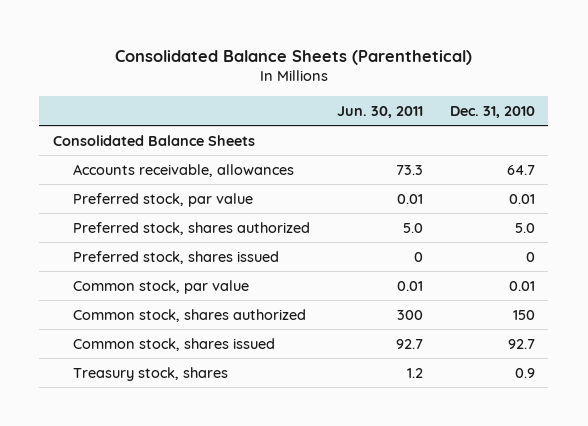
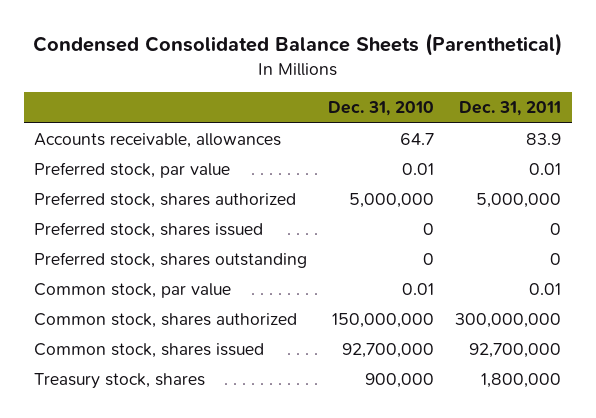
- Consolidated Balance Sheets (Parenthetical)
+ Condensed Consolidated Balance Sheets (Parenthetical)
- | Jun. 30, 2011 | Dec. 31, 2010
+ | Dec. 31, 2010 | Dec. 31, 2011
- Consolidated Balance Sheets
- Preferred stock, shares authorized | 5.0 | 5.0
+ Preferred stock, shares authorized | 5,000,000 | 5,000,000
+ Preferred stock, shares outstanding | 0 | 0
- Common stock, shares authorized | 300 | 150
- Common stock, shares issued | 92.7 | 92.7
- Treasury stock, shares | 1.2 | 0.9
+ Common stock, shares authorized | 150,000,000 | 300,000,000
+ Common stock, shares issued | 92,700,000 | 92,700,000
+ Treasury stock, shares | 900,000 | 1,800,000

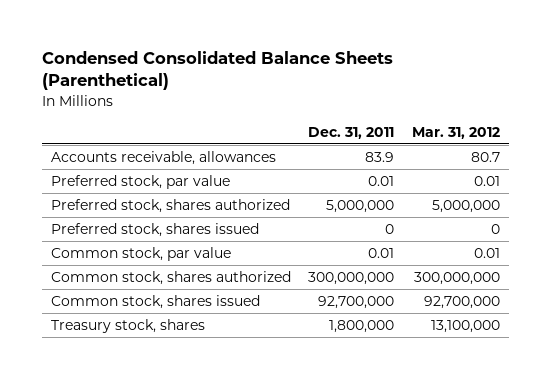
- | Dec. 31, 2010 | Dec. 31, 2011
+ | Dec. 31, 2011 | Mar. 31, 2012
- Preferred stock, shares outstanding | 0 | 0

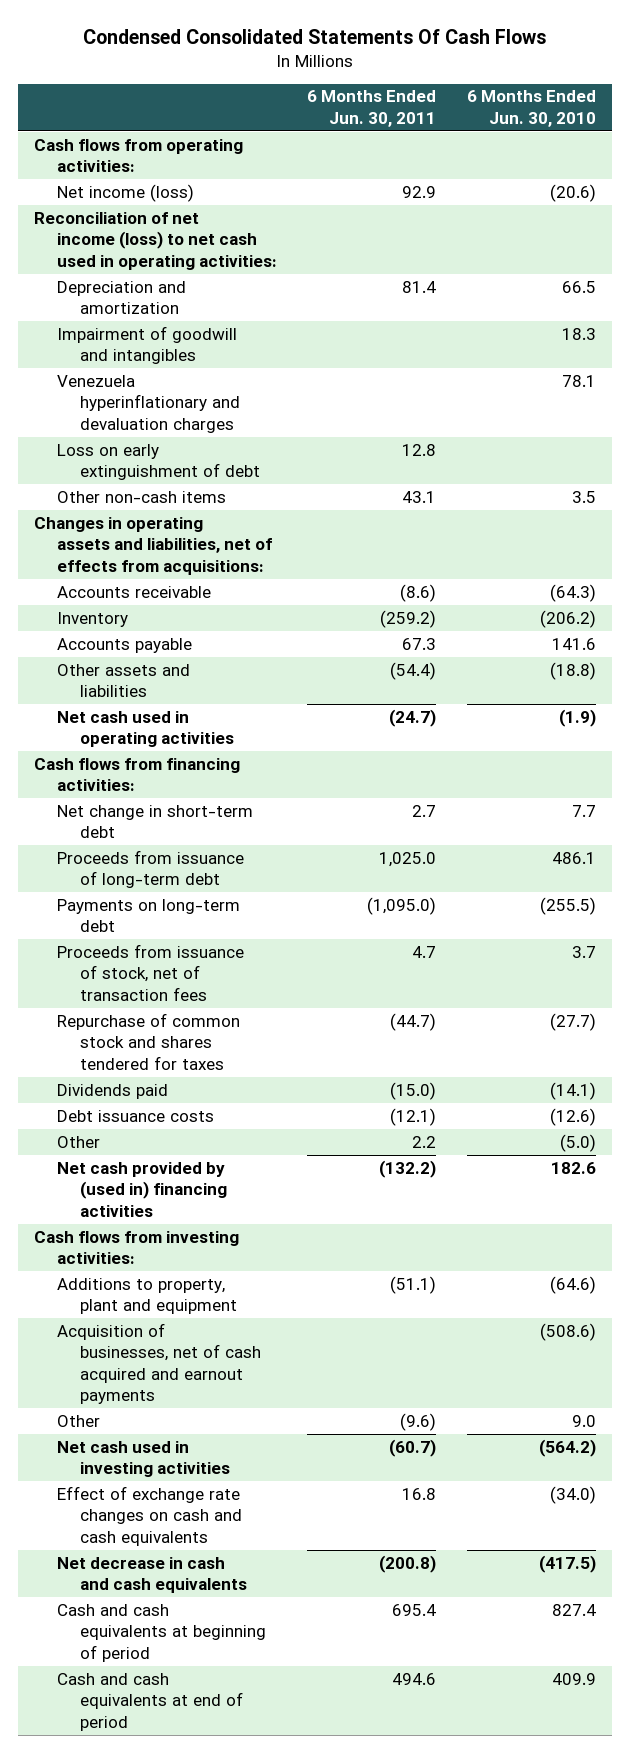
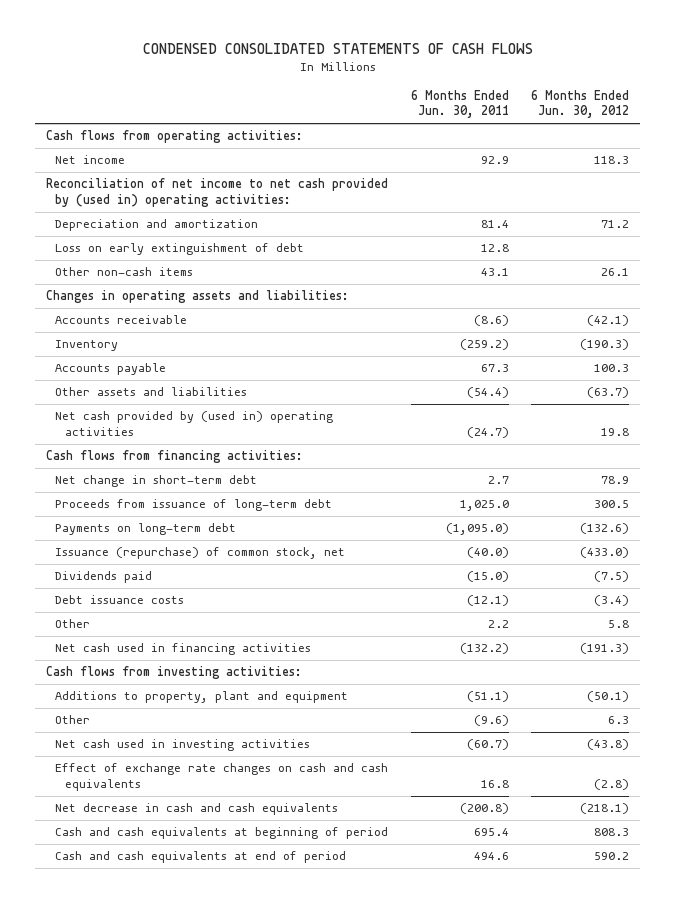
- Condensed Consolidated Statements Of Cash Flows
+ CONDENSED CONSOLIDATED STATEMENTS OF CASH FLOWS
- | 6 Months Ended Jun. 30, 2011 | 6 Months Ended Jun. 30, 2010
+ | 6 Months Ended Jun. 30, 2011 | 6 Months Ended Jun. 30, 2012
- Net income (loss) | 92.9 | (20.6)
- Reconciliation of net income (loss) to net cash used in operating activities:
+ Net income | 92.9 | 118.3
+ Reconciliation of net income to net cash provided by (used in) operating activities:
- Impairment of goodwill and intangibles | | 18.3
- Venezuela hyperinflationary and devaluation charges | | 78.1
- Changes in operating assets and liabilities, net of effects from acquisitions:
+ Changes in operating assets and liabilities:
- Net cash used in operating activities | (24.7) | (1.9)
+ Net cash provided by (used in) operating activities | (24.7) | 19.8
- Proceeds from issuance of stock, net of transaction fees | 4.7 | 3.7
- Repurchase of common stock and shares tendered for taxes | (44.7) | (27.7)
+ Issuance (repurchase) of common stock, net | (40.0) | (433.0)
- Net cash provided by (used in) financing activities | (132.2) | 182.6
+ Net cash used in financing activities | (132.2) | (191.3)
- Acquisition of businesses, net of cash acquired and earnout payments | | (508.6)

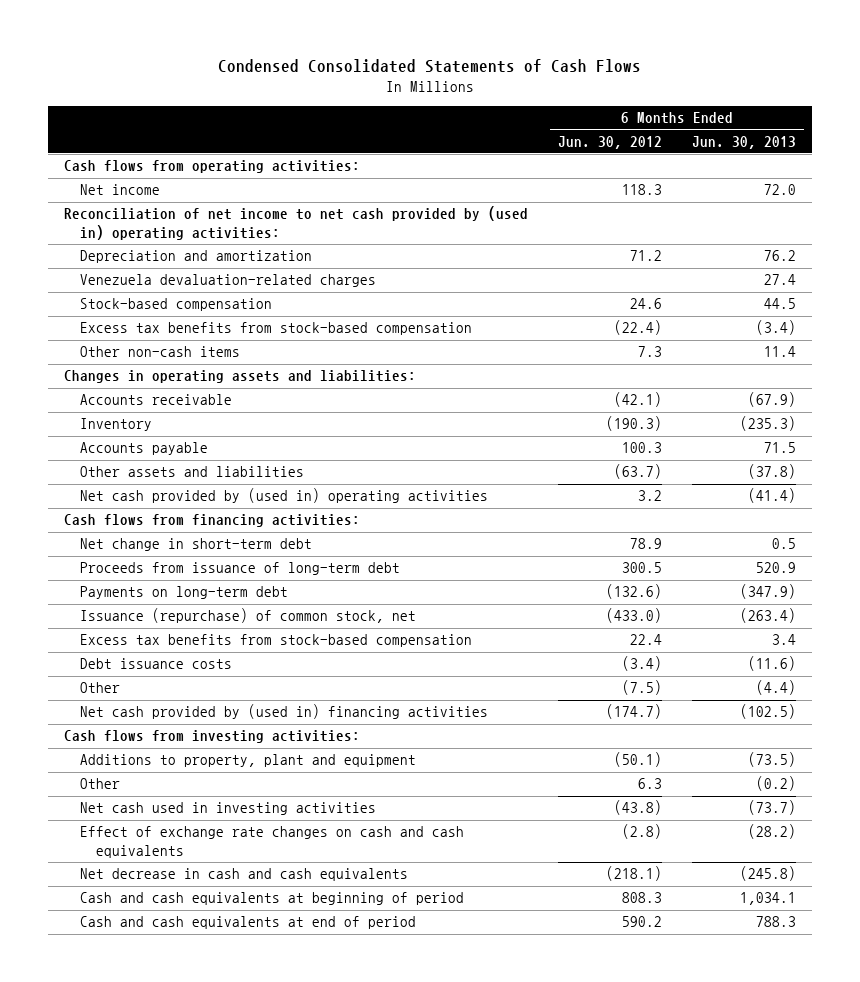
- CONDENSED CONSOLIDATED STATEMENTS OF CASH FLOWS
+ Condensed Consolidated Statements of Cash Flows
- | 6 Months Ended Jun. 30, 2011 | 6 Months Ended Jun. 30, 2012
+ | 6 Months Ended Jun. 30, 2012 | 6 Months Ended Jun. 30, 2013
- Loss on early extinguishment of debt | 12.8 |
- Other non-cash items | 43.1 | 26.1
+ Venezuela devaluation-related charges | | 27.4
+ Stock-based compensation | 24.6 | 44.5
+ Excess tax benefits from stock-based compensation | (22.4) | (3.4)
+ Other non-cash items | 7.3 | 11.4
- Net cash provided by (used in) operating activities | (24.7) | 19.8
+ Net cash provided by (used in) operating activities | 3.2 | (41.4)
- Dividends paid | (15.0) | (7.5)
+ Excess tax benefits from stock-based compensation | 22.4 | 3.4
- Other | 2.2 | 5.8
- Net cash used in financing activities | (132.2) | (191.3)
+ Other | (7.5) | (4.4)
+ Net cash provided by (used in) financing activities | (174.7) | (102.5)

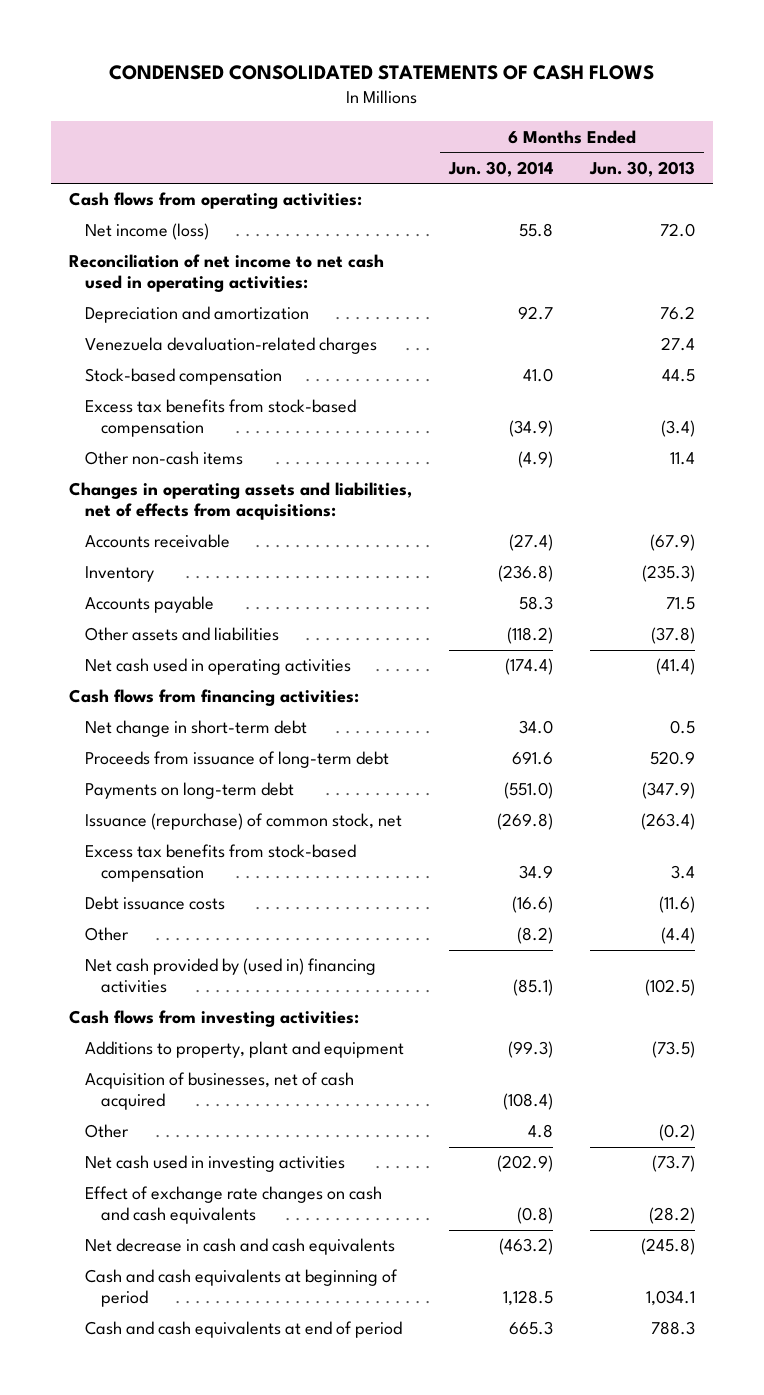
- Condensed Consolidated Statements of Cash Flows
+ CONDENSED CONSOLIDATED STATEMENTS OF CASH FLOWS
- | 6 Months Ended Jun. 30, 2012 | 6 Months Ended Jun. 30, 2013
+ | 6 Months Ended Jun. 30, 2014 | 6 Months Ended Jun. 30, 2013
- Net income | 118.3 | 72.0
- Reconciliation of net income to net cash provided by (used in) operating activities:
+ Net income (loss) | 55.8 | 72.0
+ Reconciliation of net income to net cash used in operating activities:
- Changes in operating assets and liabilities:
+ Changes in operating assets and liabilities, net of effects from acquisitions:
- Net cash provided by (used in) operating activities | 3.2 | (41.4)
+ Net cash used in operating activities | (174.4) | (41.4)
+ Acquisition of businesses, net of cash acquired | (108.4) |

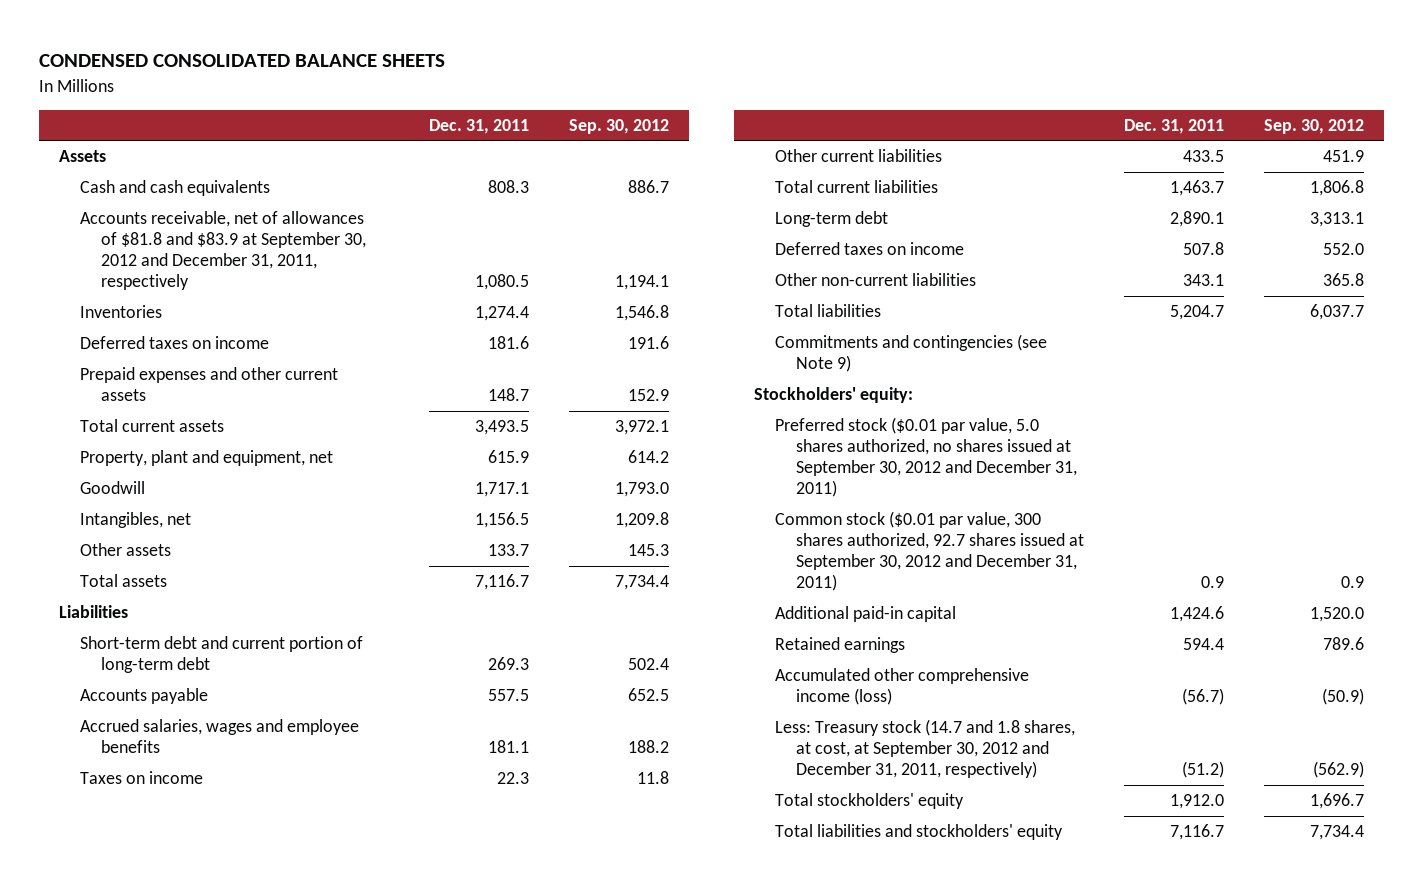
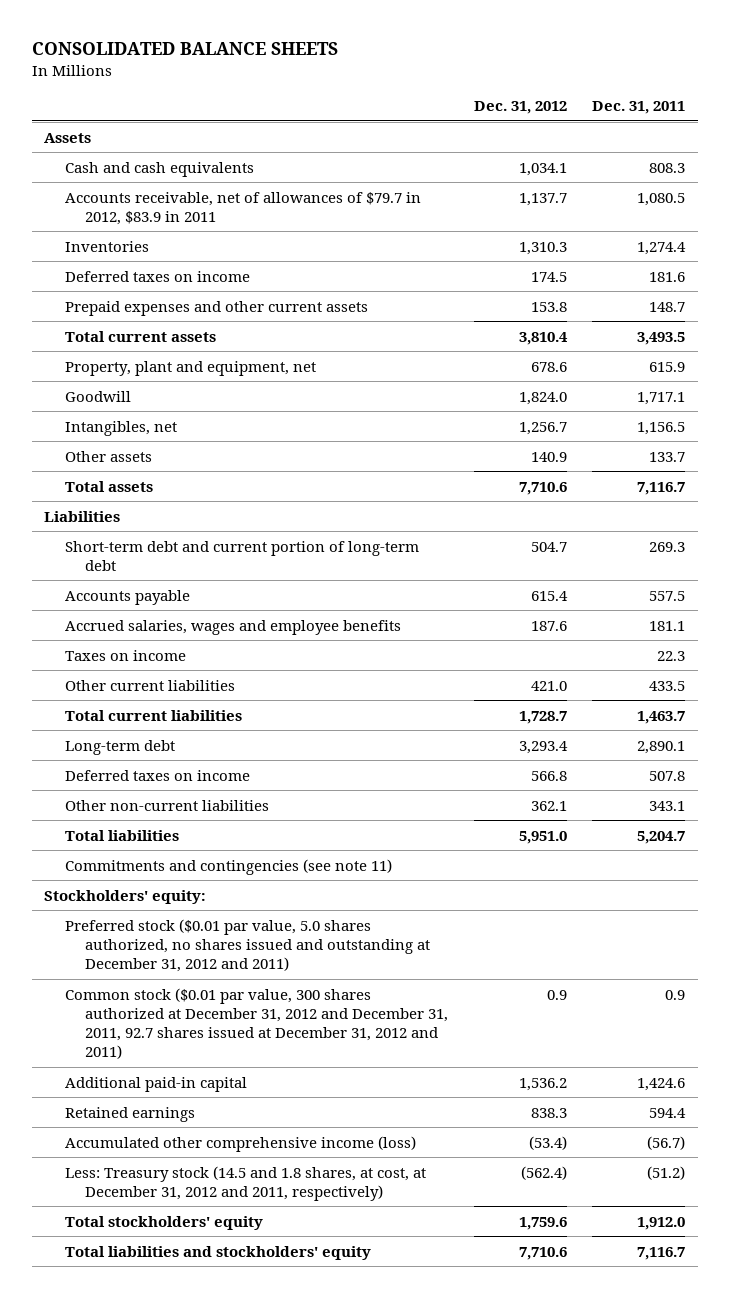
- CONDENSED CONSOLIDATED BALANCE SHEETS
+ CONSOLIDATED BALANCE SHEETS
- | Dec. 31, 2011 | Sep. 30, 2012
+ | Dec. 31, 2012 | Dec. 31, 2011
- Accounts receivable, net of allowances of $81.8 and $83.9 at September 30, 2012 and December 31, 2011, respectively | 1,080.5 | 1,194.1
+ Accounts receivable, net of allowances of $79.7 in 2012, $83.9 in 2011 | 1,137.7 | 1,080.5
- Commitments and contingencies (see Note 9)
+ Commitments and contingencies (see note 11)
- Preferred stock ($0.01 par value, 5.0 shares authorized, no shares issued at September 30, 2012 and December 31, 2011)
- Common stock ($0.01 par value, 300 shares authorized, 92.7 shares issued at September 30, 2012 and December 31, 2011) | 0.9 | 0.9
+ Preferred stock ($0.01 par value, 5.0 shares authorized, no shares issued and outstanding at December 31, 2012 and 2011)
+ Common stock ($0.01 par value, 300 shares authorized at December 31, 2012 and December 31, 2011, 92.7 shares issued at December 31, 2012 and 2011) | 0.9 | 0.9
- Less: Treasury stock (14.7 and 1.8 shares, at cost, at September 30, 2012 and December 31, 2011, respectively) | (51.2) | (562.9)
+ Less: Treasury stock (14.5 and 1.8 shares, at cost, at December 31, 2012 and 2011, respectively) | (562.4) | (51.2)

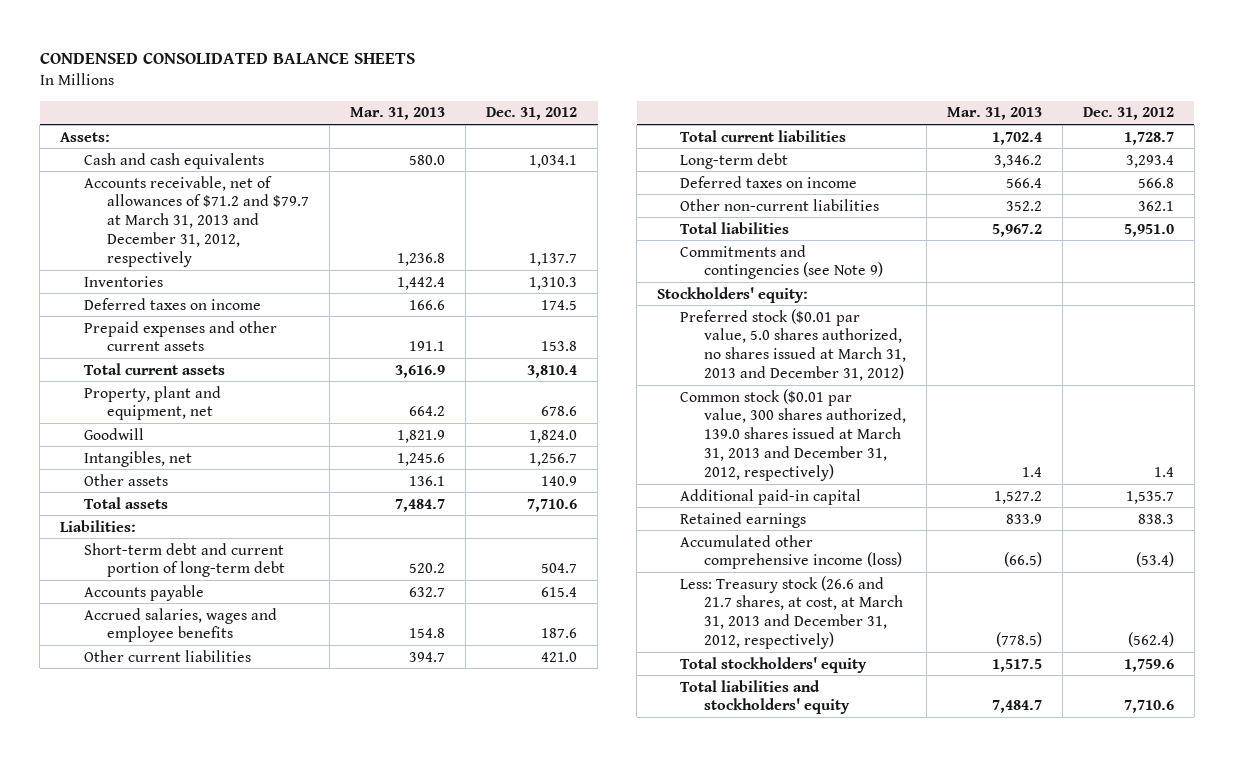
- CONSOLIDATED BALANCE SHEETS
+ CONDENSED CONSOLIDATED BALANCE SHEETS
- | Dec. 31, 2012 | Dec. 31, 2011
+ | Mar. 31, 2013 | Dec. 31, 2012
- Assets
+ Assets:
- Accounts receivable, net of allowances of $79.7 in 2012, $83.9 in 2011 | 1,137.7 | 1,080.5
+ Accounts receivable, net of allowances of $71.2 and $79.7 at March 31, 2013 and December 31, 2012, respectively | 1,236.8 | 1,137.7
- Liabilities
+ Liabilities:
- Taxes on income | | 22.3
- Commitments and contingencies (see note 11)
+ Commitments and contingencies (see Note 9)
- Preferred stock ($0.01 par value, 5.0 shares authorized, no shares issued and outstanding at December 31, 2012 and 2011)
- Common stock ($0.01 par value, 300 shares authorized at December 31, 2012 and December 31, 2011, 92.7 shares issued at December 31, 2012 and 2011) | 0.9 | 0.9
- Additional paid-in capital | 1,536.2 | 1,424.6
+ Preferred stock ($0.01 par value, 5.0 shares authorized, no shares issued at March 31, 2013 and December 31, 2012)
+ Common stock ($0.01 par value, 300 shares authorized, 139.0 shares issued at March 31, 2013 and December 31, 2012, respectively) | 1.4 | 1.4
+ Additional paid-in capital | 1,527.2 | 1,535.7
- Less: Treasury stock (14.5 and 1.8 shares, at cost, at December 31, 2012 and 2011, respectively) | (562.4) | (51.2)
+ Less: Treasury stock (26.6 and 21.7 shares, at cost, at March 31, 2013 and December 31, 2012, respectively) | (778.5) | (562.4)

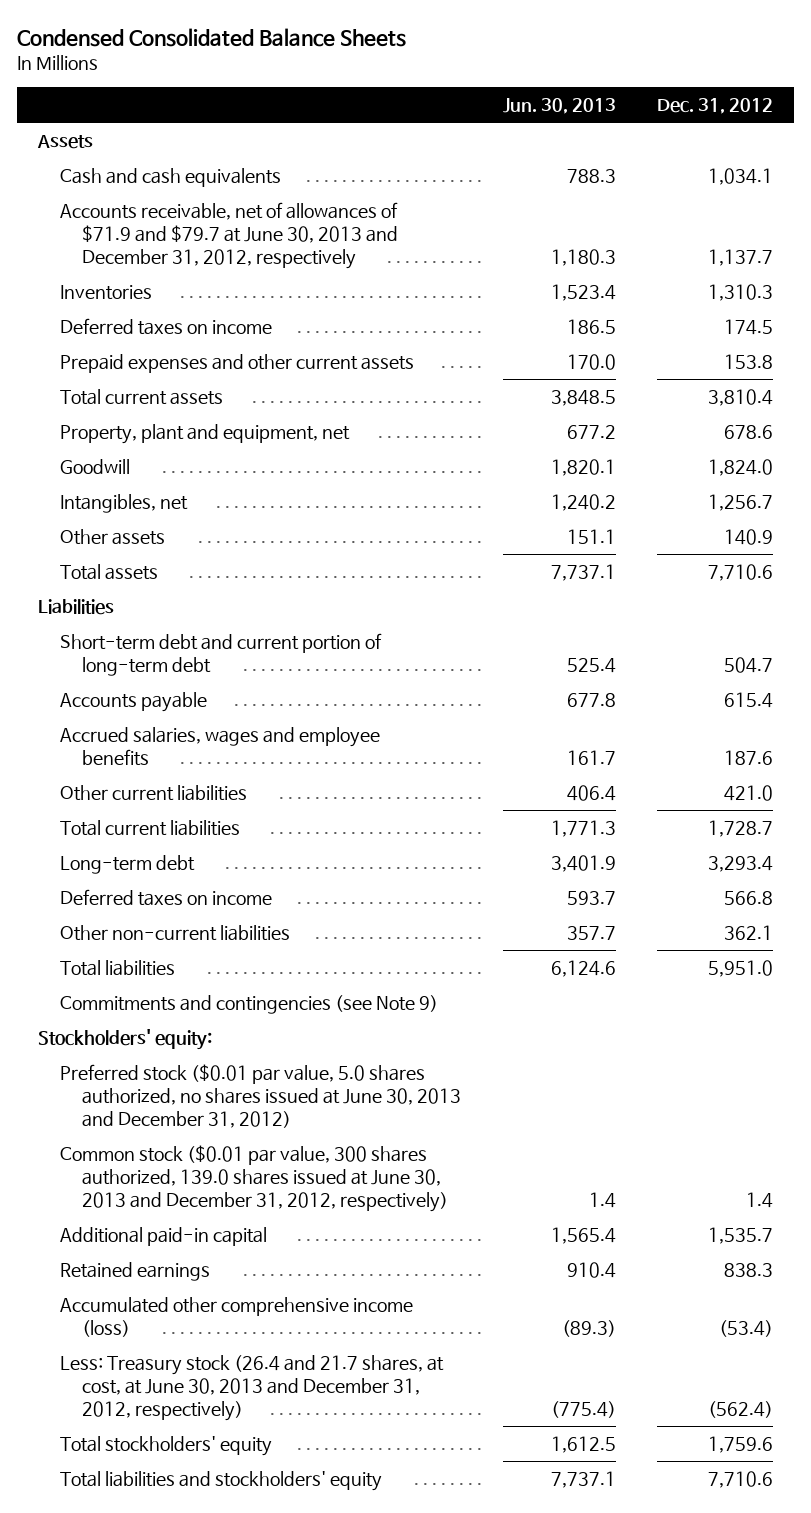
- CONDENSED CONSOLIDATED BALANCE SHEETS
+ Condensed Consolidated Balance Sheets
- | Mar. 31, 2013 | Dec. 31, 2012
+ | Jun. 30, 2013 | Dec. 31, 2012
- Assets:
+ Assets
- Accounts receivable, net of allowances of $71.2 and $79.7 at March 31, 2013 and December 31, 2012, respectively | 1,236.8 | 1,137.7
+ Accounts receivable, net of allowances of $71.9 and $79.7 at June 30, 2013 and December 31, 2012, respectively | 1,180.3 | 1,137.7
- Liabilities:
+ Liabilities
- Preferred stock ($0.01 par value, 5.0 shares authorized, no shares issued at March 31, 2013 and December 31, 2012)
- Common stock ($0.01 par value, 300 shares authorized, 139.0 shares issued at March 31, 2013 and December 31, 2012, respectively) | 1.4 | 1.4
+ Preferred stock ($0.01 par value, 5.0 shares authorized, no shares issued at June 30, 2013 and December 31, 2012)
+ Common stock ($0.01 par value, 300 shares authorized, 139.0 shares issued at June 30, 2013 and December 31, 2012, respectively) | 1.4 | 1.4
- Less: Treasury stock (26.6 and 21.7 shares, at cost, at March 31, 2013 and December 31, 2012, respectively) | (778.5) | (562.4)
+ Less: Treasury stock (26.4 and 21.7 shares, at cost, at June 30, 2013 and December 31, 2012, respectively) | (775.4) | (562.4)

